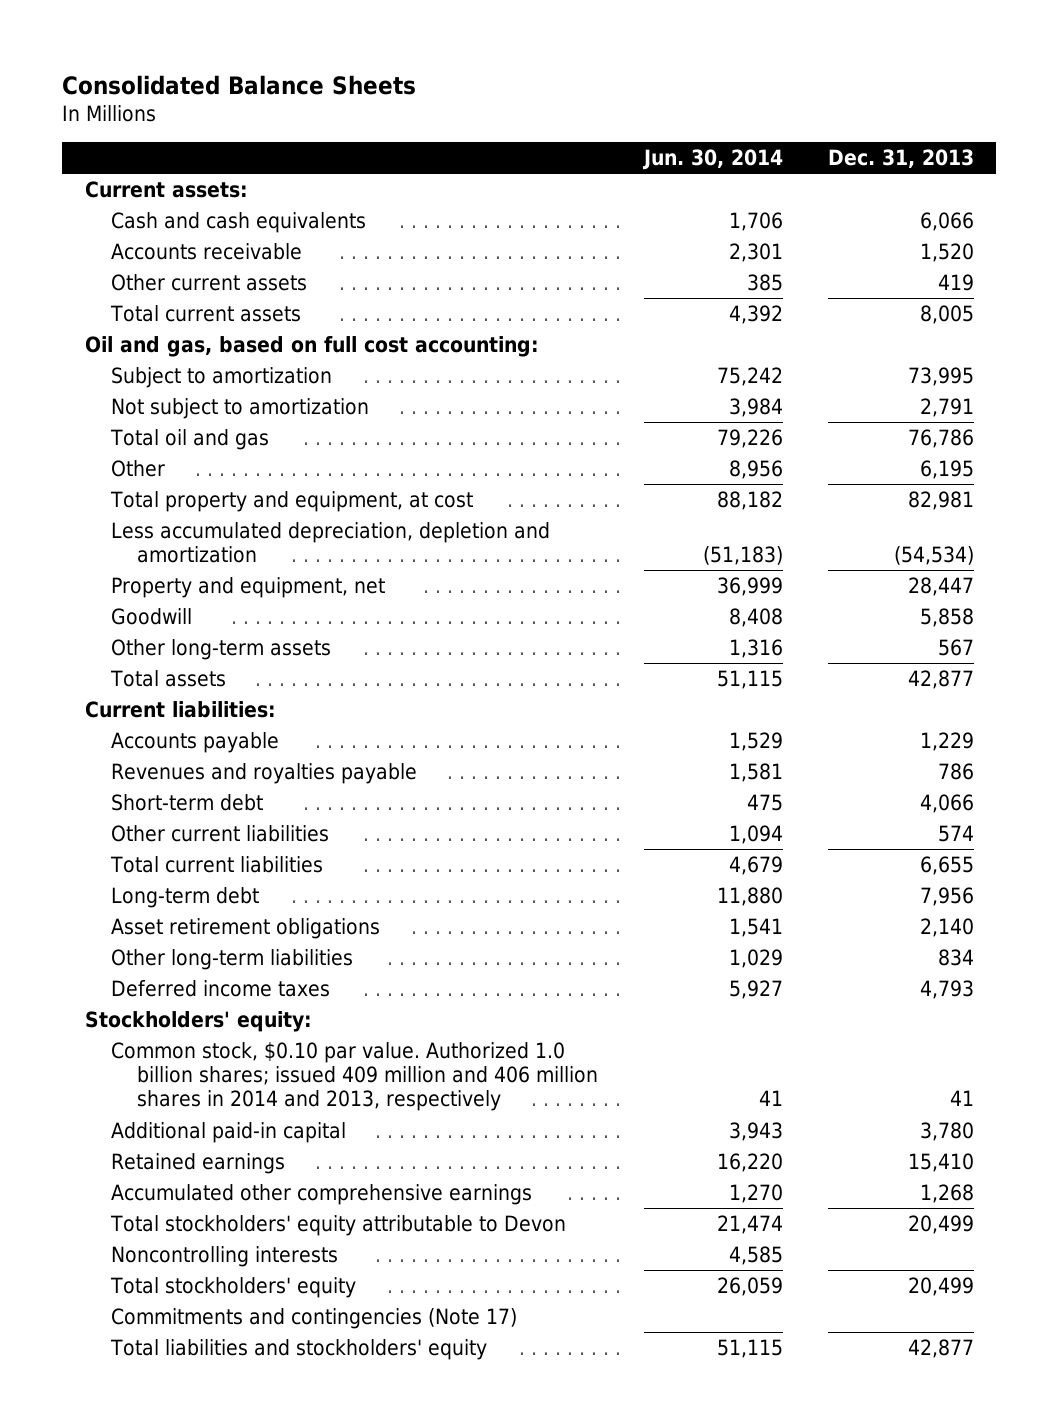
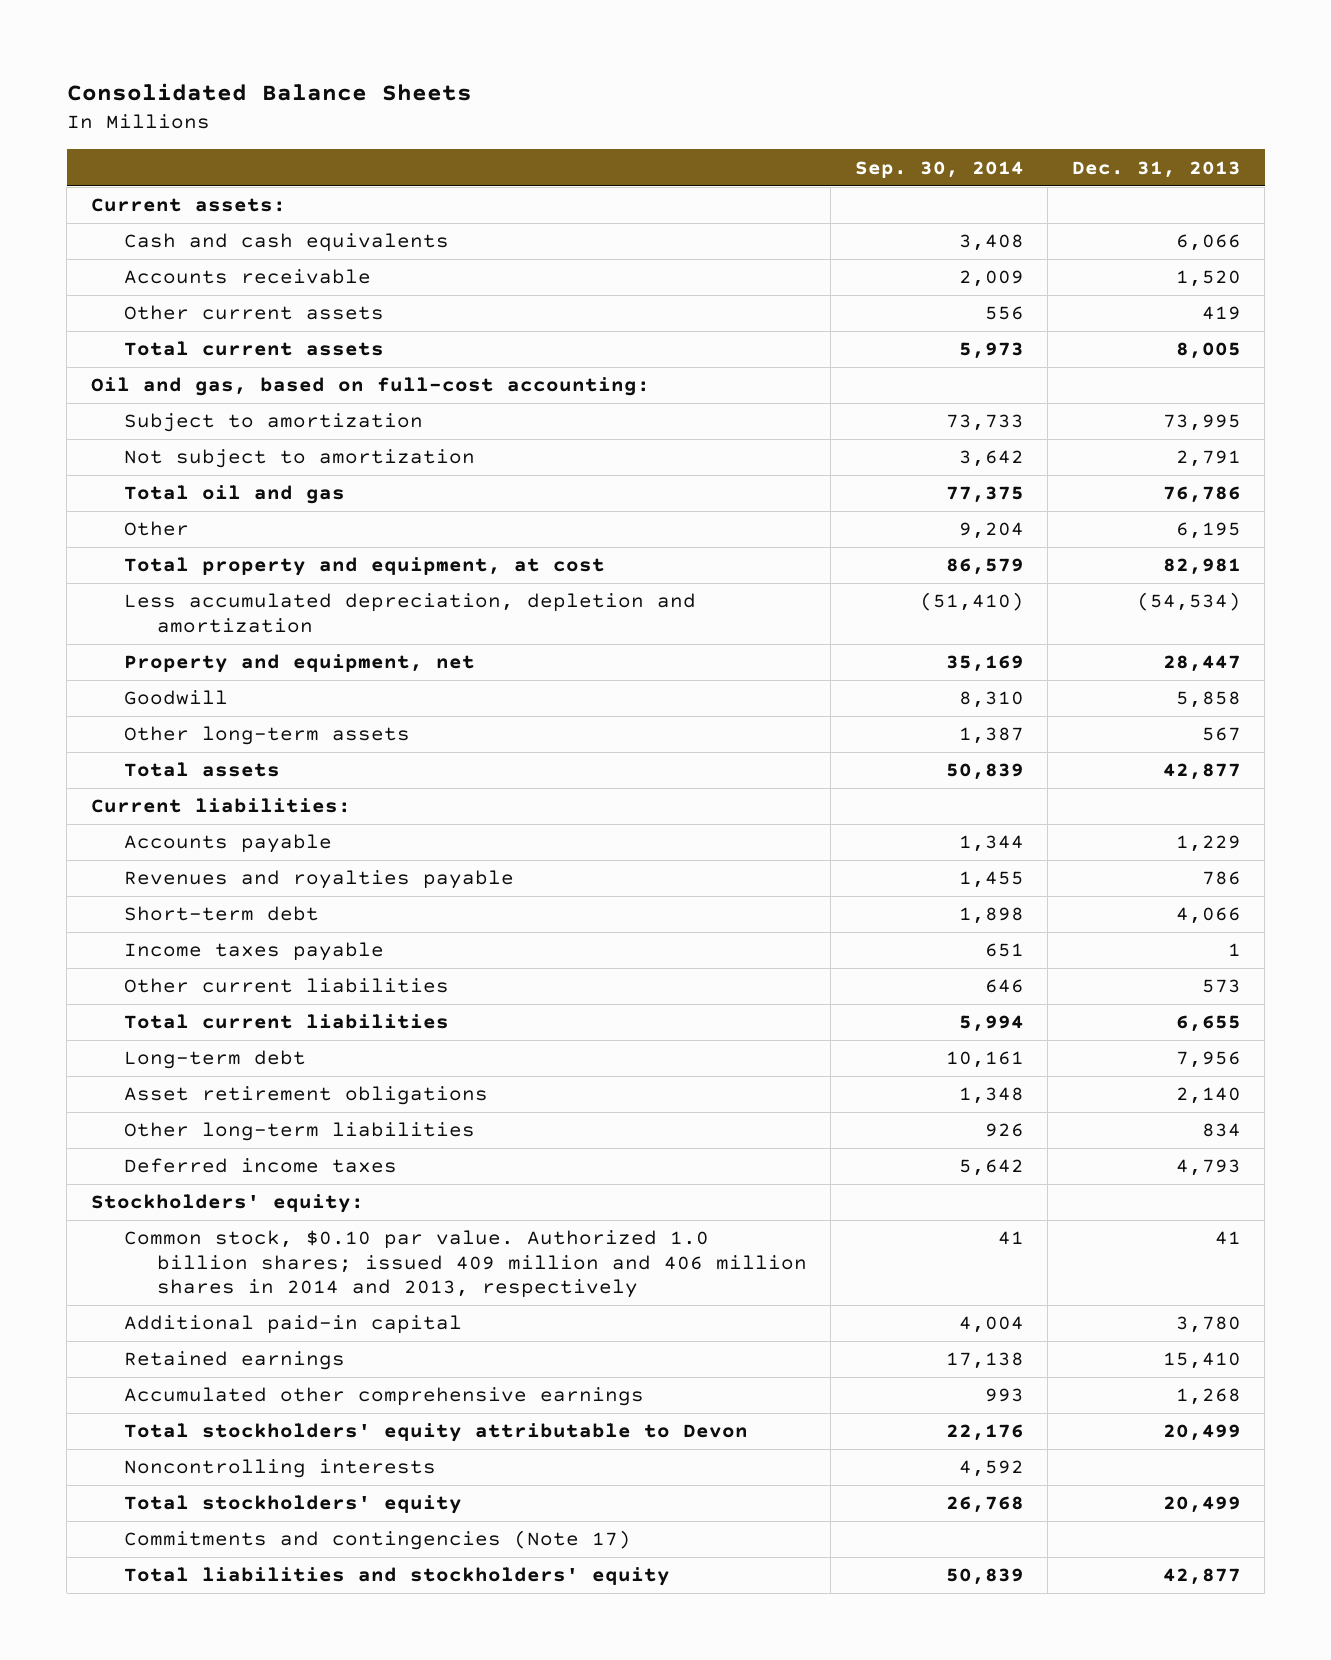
- | Jun. 30, 2014 | Dec. 31, 2013
+ | Sep. 30, 2014 | Dec. 31, 2013
- Oil and gas, based on full cost accounting:
+ Oil and gas, based on full-cost accounting:
- Other current liabilities | 1,094 | 574
+ Income taxes payable | 651 | 1
+ Other current liabilities | 646 | 573

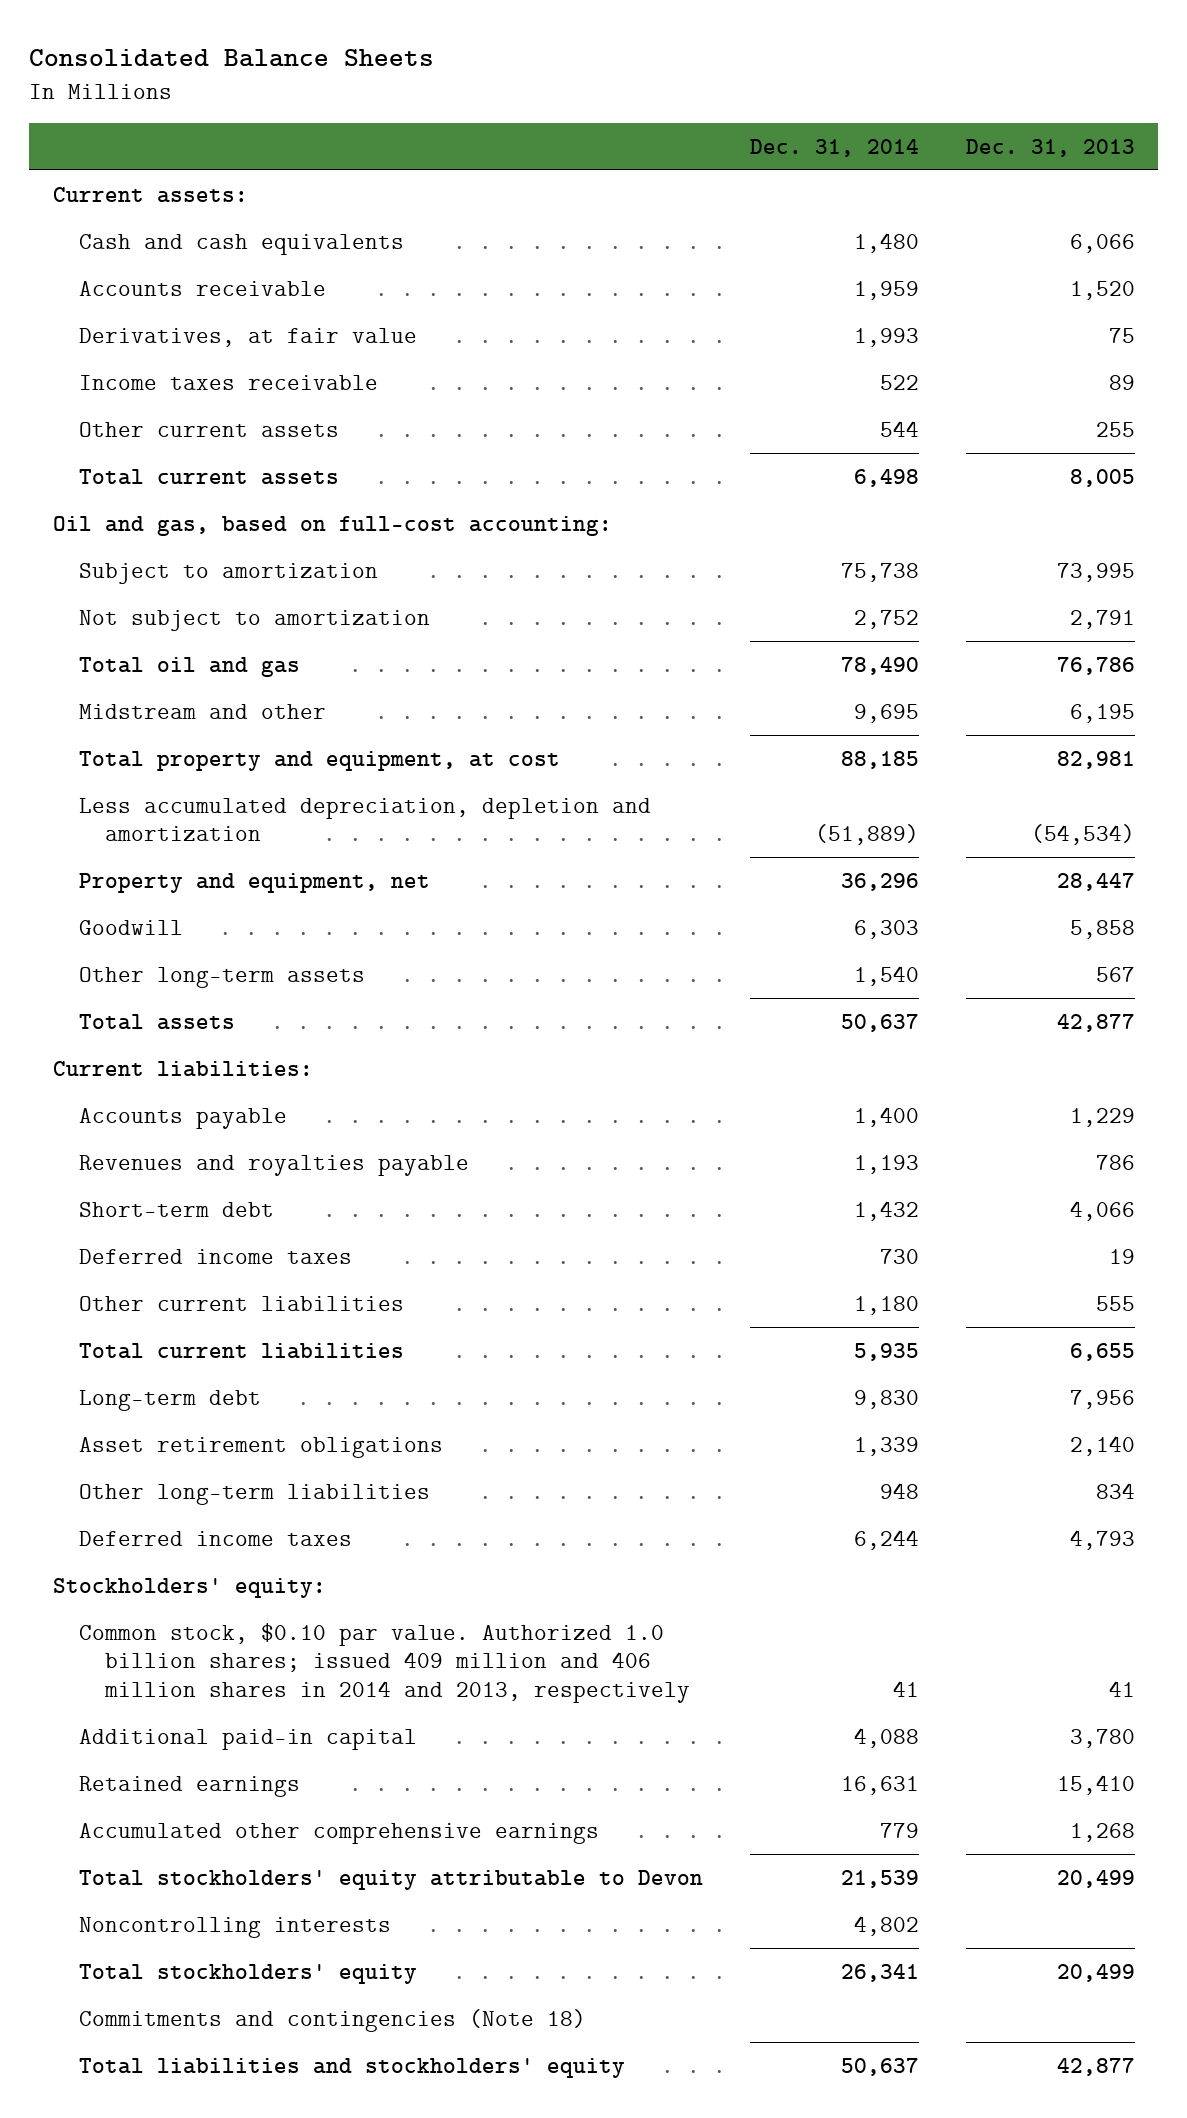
- | Sep. 30, 2014 | Dec. 31, 2013
+ | Dec. 31, 2014 | Dec. 31, 2013
- Other current assets | 556 | 419
+ Derivatives, at fair value | 1,993 | 75
+ Income taxes receivable | 522 | 89
+ Other current assets | 544 | 255
- Other | 9,204 | 6,195
+ Midstream and other | 9,695 | 6,195
- Income taxes payable | 651 | 1
- Other current liabilities | 646 | 573
+ Deferred income taxes | 730 | 19
+ Other current liabilities | 1,180 | 555
- Commitments and contingencies (Note 17)
+ Commitments and contingencies (Note 18)

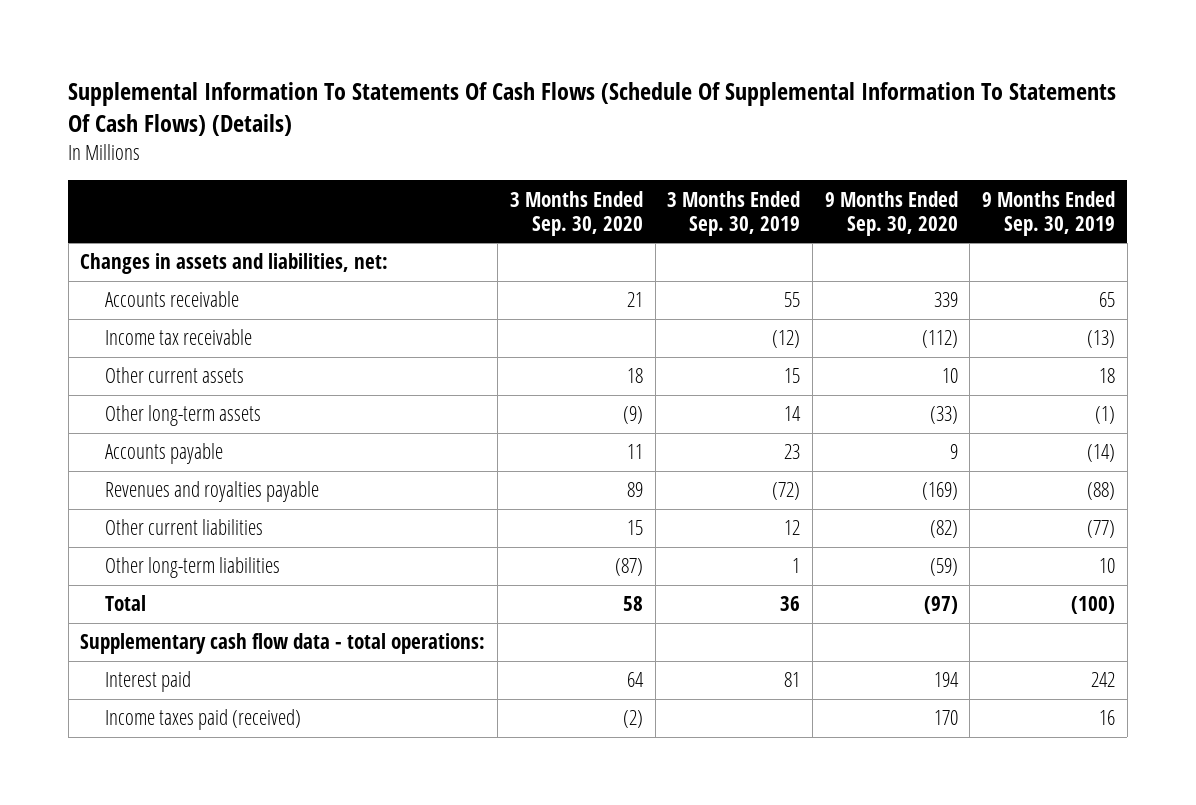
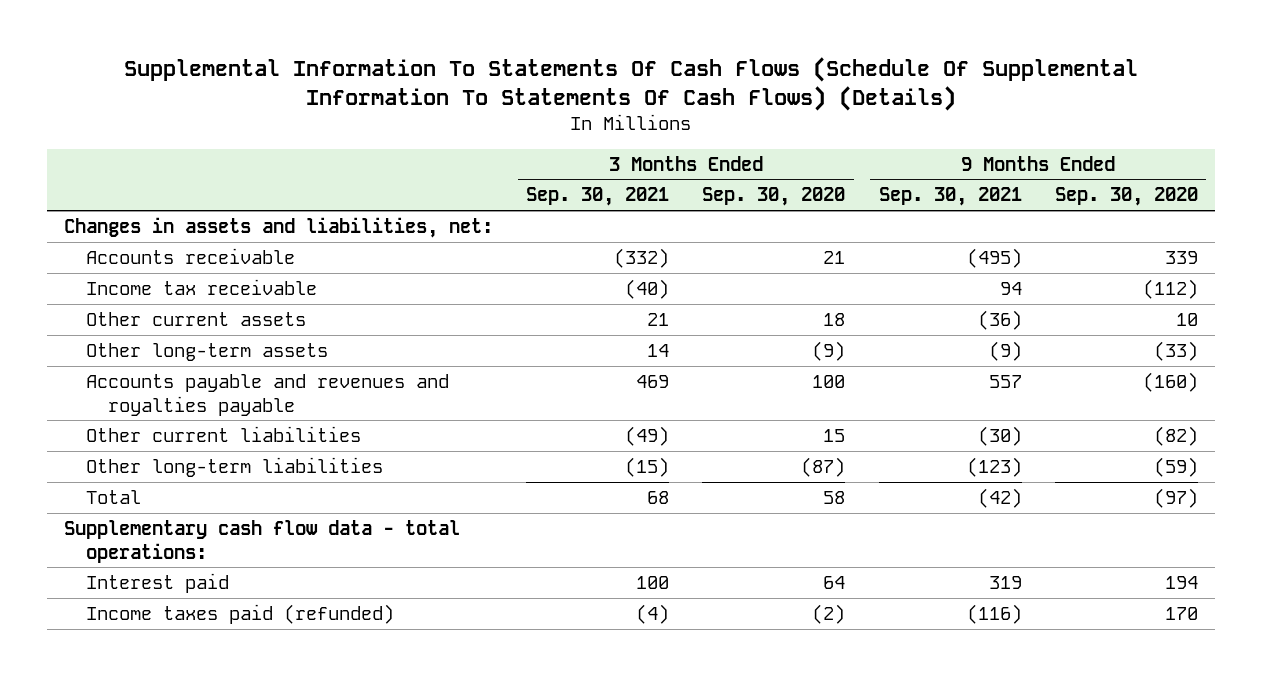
- | 3 Months Ended Sep. 30, 2020 | 3 Months Ended Sep. 30, 2019 | 9 Months Ended Sep. 30, 2020 | 9 Months Ended Sep. 30, 2019
+ | 3 Months Ended Sep. 30, 2021 | 3 Months Ended Sep. 30, 2020 | 9 Months Ended Sep. 30, 2021 | 9 Months Ended Sep. 30, 2020
- Accounts payable | 11 | 23 | 9 | (14)
- Revenues and royalties payable | 89 | (72) | (169) | (88)
+ Accounts payable and revenues and royalties payable | 469 | 100 | 557 | (160)
- Income taxes paid (received) | (2) | | 170 | 16
+ Income taxes paid (refunded) | (4) | (2) | (116) | 170

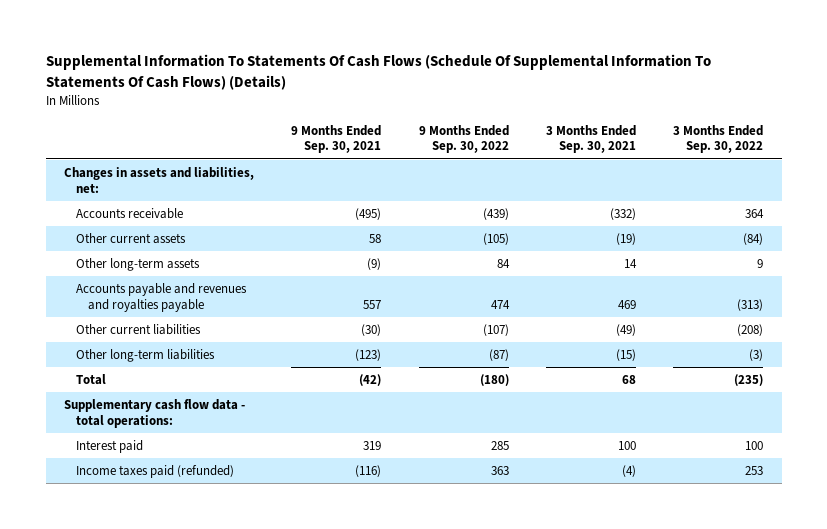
- | 3 Months Ended Sep. 30, 2021 | 3 Months Ended Sep. 30, 2020 | 9 Months Ended Sep. 30, 2021 | 9 Months Ended Sep. 30, 2020
+ | 9 Months Ended Sep. 30, 2021 | 9 Months Ended Sep. 30, 2022 | 3 Months Ended Sep. 30, 2021 | 3 Months Ended Sep. 30, 2022
- Income tax receivable | (40) | | 94 | (112)
- Other current assets | 21 | 18 | (36) | 10
+ Other current assets | 58 | (105) | (19) | (84)

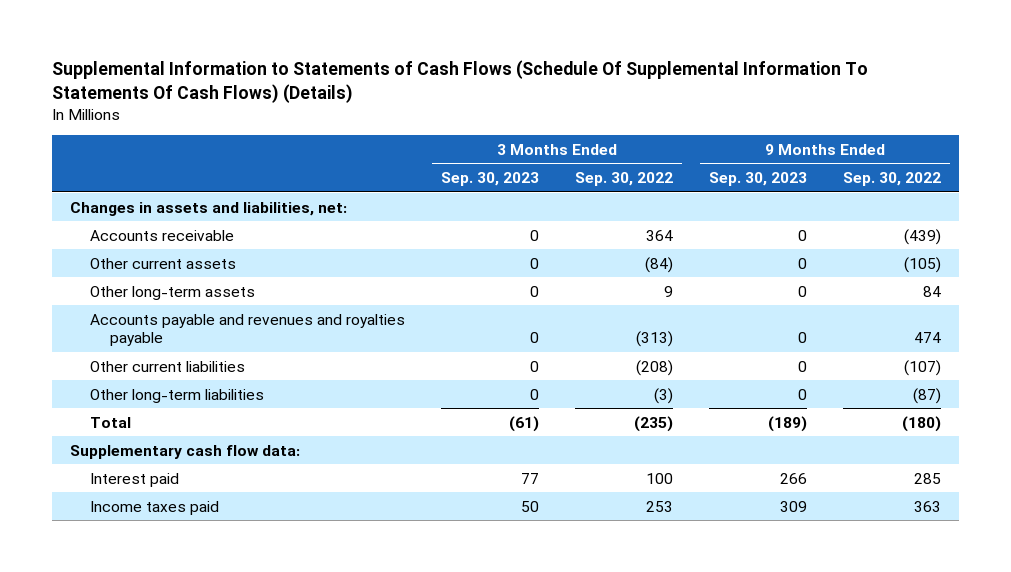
- Supplemental Information To Statements Of Cash Flows (Schedule Of Supplemental Information To Statements Of Cash Flows) (Details)
+ Supplemental Information to Statements of Cash Flows (Schedule Of Supplemental Information To Statements Of Cash Flows) (Details)
- | 9 Months Ended Sep. 30, 2021 | 9 Months Ended Sep. 30, 2022 | 3 Months Ended Sep. 30, 2021 | 3 Months Ended Sep. 30, 2022
+ | 3 Months Ended Sep. 30, 2023 | 3 Months Ended Sep. 30, 2022 | 9 Months Ended Sep. 30, 2023 | 9 Months Ended Sep. 30, 2022
- Supplementary cash flow data - total operations:
+ Supplementary cash flow data:
- Income taxes paid (refunded) | (116) | 363 | (4) | 253
+ Income taxes paid | 50 | 253 | 309 | 363

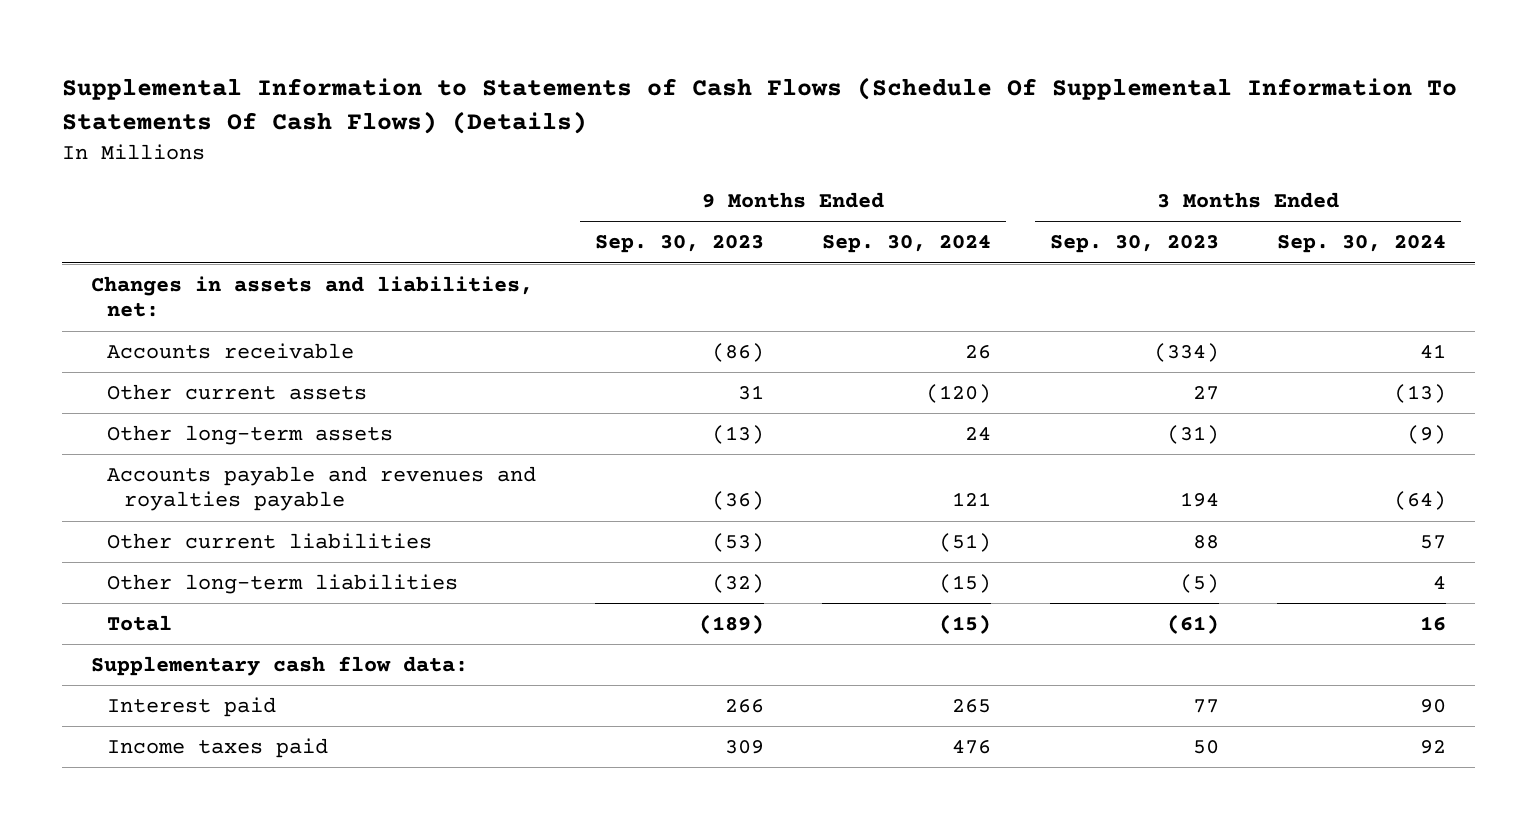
- | 3 Months Ended Sep. 30, 2023 | 3 Months Ended Sep. 30, 2022 | 9 Months Ended Sep. 30, 2023 | 9 Months Ended Sep. 30, 2022
+ | 9 Months Ended Sep. 30, 2023 | 9 Months Ended Sep. 30, 2024 | 3 Months Ended Sep. 30, 2023 | 3 Months Ended Sep. 30, 2024
- Accounts receivable | 0 | 364 | 0 | (439)
- Other current assets | 0 | (84) | 0 | (105)
- Other long-term assets | 0 | 9 | 0 | 84
- Accounts payable and revenues and royalties payable | 0 | (313) | 0 | 474
- Other current liabilities | 0 | (208) | 0 | (107)
- Other long-term liabilities | 0 | (3) | 0 | (87)
+ Accounts receivable | (86) | 26 | (334) | 41
+ Other current assets | 31 | (120) | 27 | (13)
+ Other long-term assets | (13) | 24 | (31) | (9)
+ Accounts payable and revenues and royalties payable | (36) | 121 | 194 | (64)
+ Other current liabilities | (53) | (51) | 88 | 57
+ Other long-term liabilities | (32) | (15) | (5) | 4

